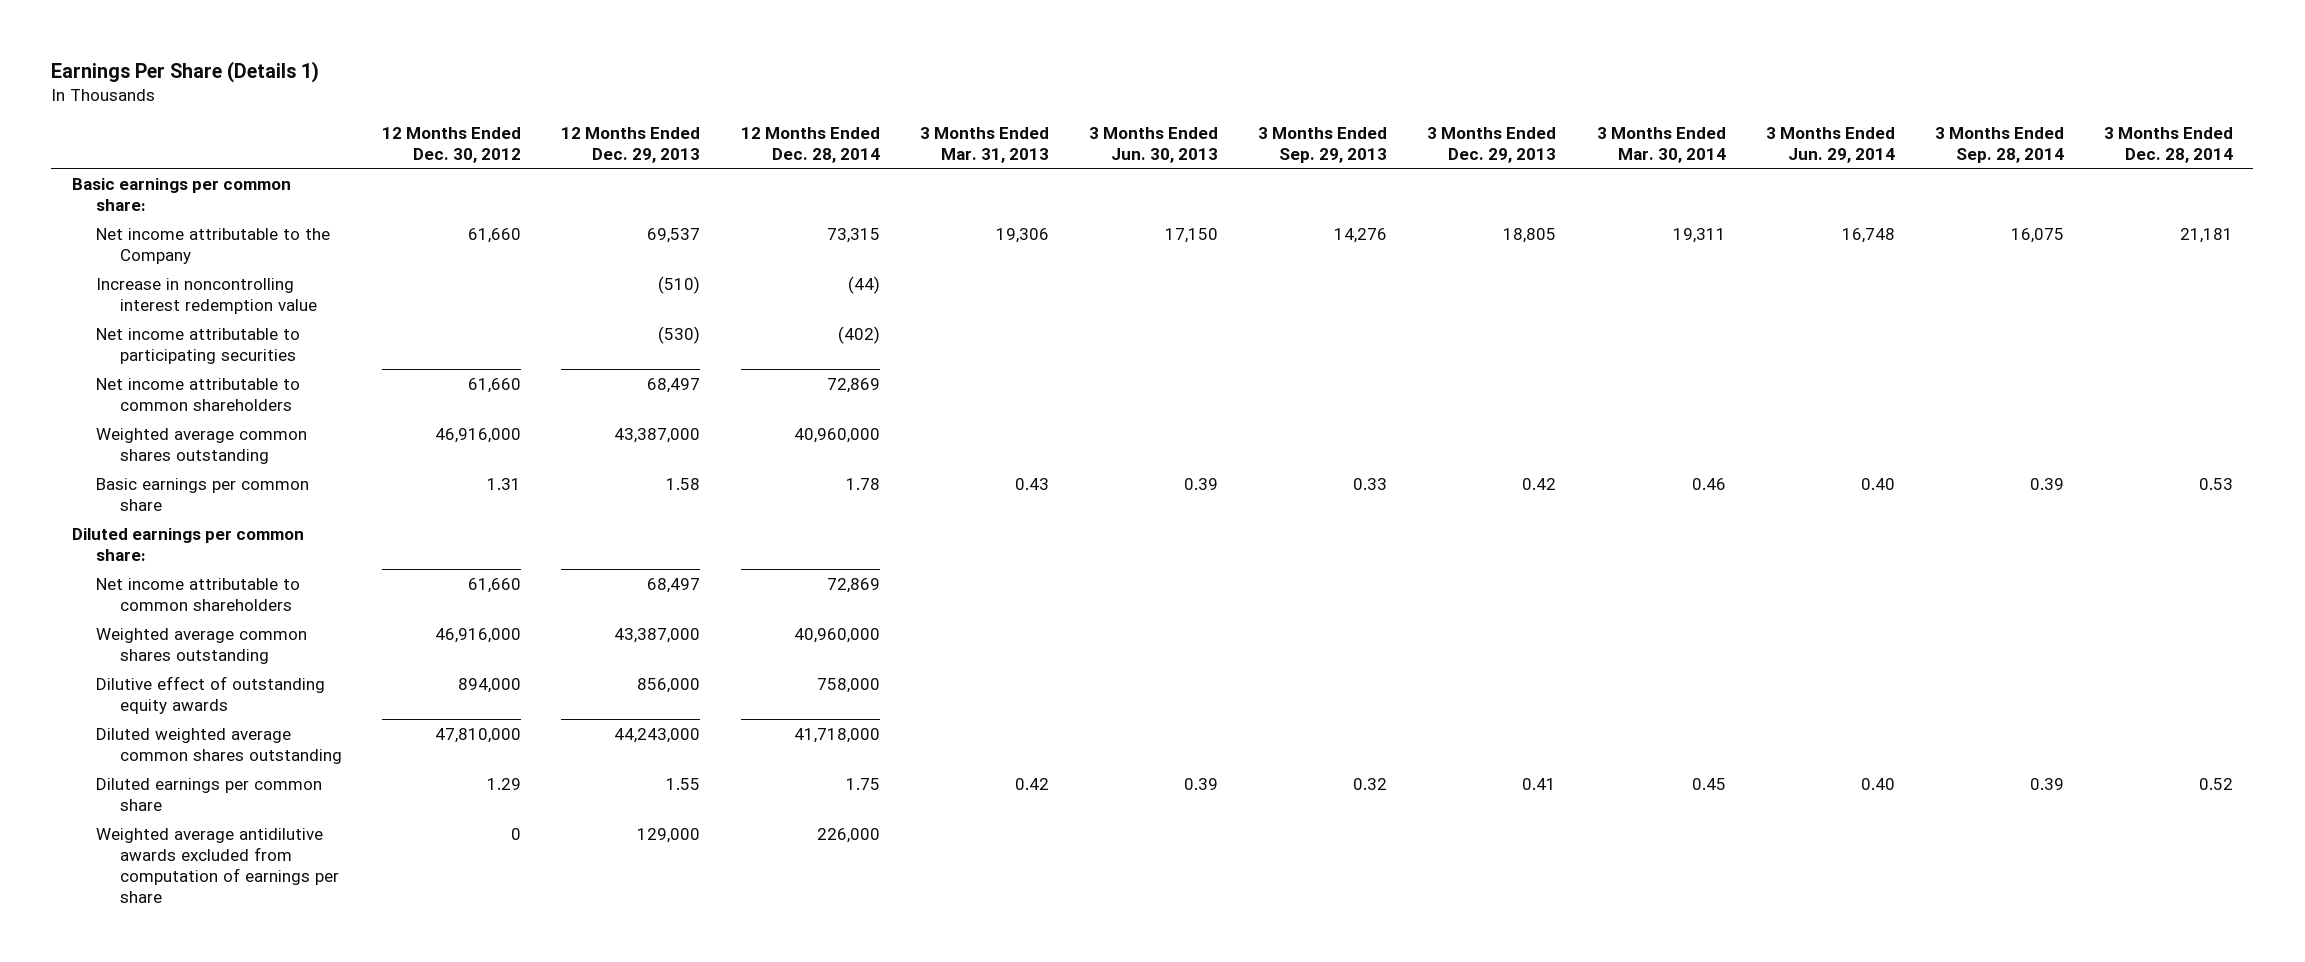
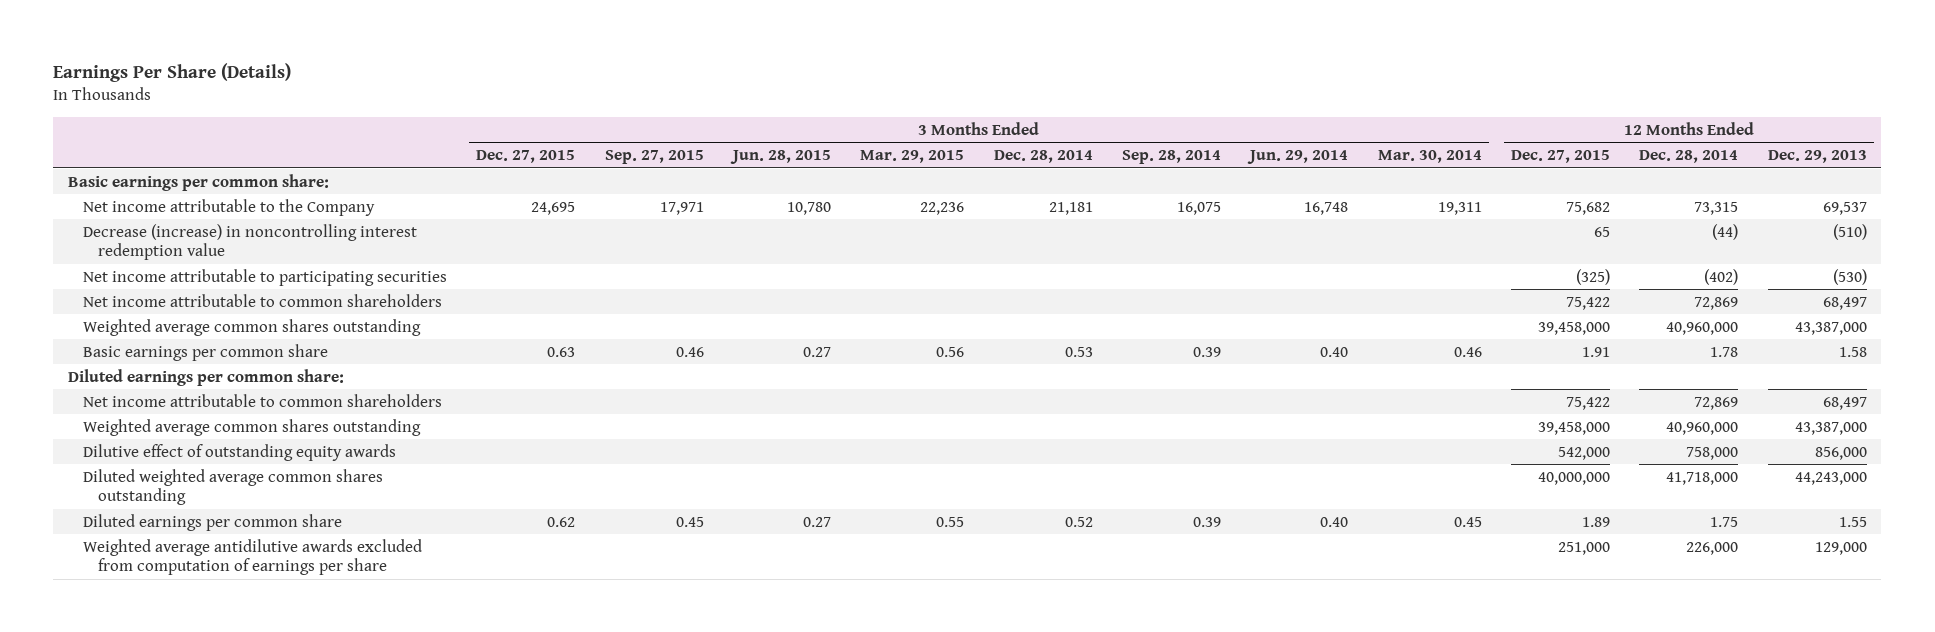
- Earnings Per Share (Details 1)
+ Earnings Per Share (Details)
- | 12 Months Ended Dec. 30, 2012 | 12 Months Ended Dec. 29, 2013 | 12 Months Ended Dec. 28, 2014 | 3 Months Ended Mar. 31, 2013 | 3 Months Ended Jun. 30, 2013 | 3 Months Ended Sep. 29, 2013 | 3 Months Ended Dec. 29, 2013 | 3 Months Ended Mar. 30, 2014 | 3 Months Ended Jun. 29, 2014 | 3 Months Ended Sep. 28, 2014 | 3 Months Ended Dec. 28, 2014
+ | 3 Months Ended Dec. 27, 2015 | 3 Months Ended Sep. 27, 2015 | 3 Months Ended Jun. 28, 2015 | 3 Months Ended Mar. 29, 2015 | 3 Months Ended Dec. 28, 2014 | 3 Months Ended Sep. 28, 2014 | 3 Months Ended Jun. 29, 2014 | 3 Months Ended Mar. 30, 2014 | 12 Months Ended Dec. 27, 2015 | 12 Months Ended Dec. 28, 2014 | 12 Months Ended Dec. 29, 2013
- Increase in noncontrolling interest redemption value | | (510) | (44) | | | | | | | |
+ Decrease (increase) in noncontrolling interest redemption value | | | | | | | | | 65 | (44) | (510)

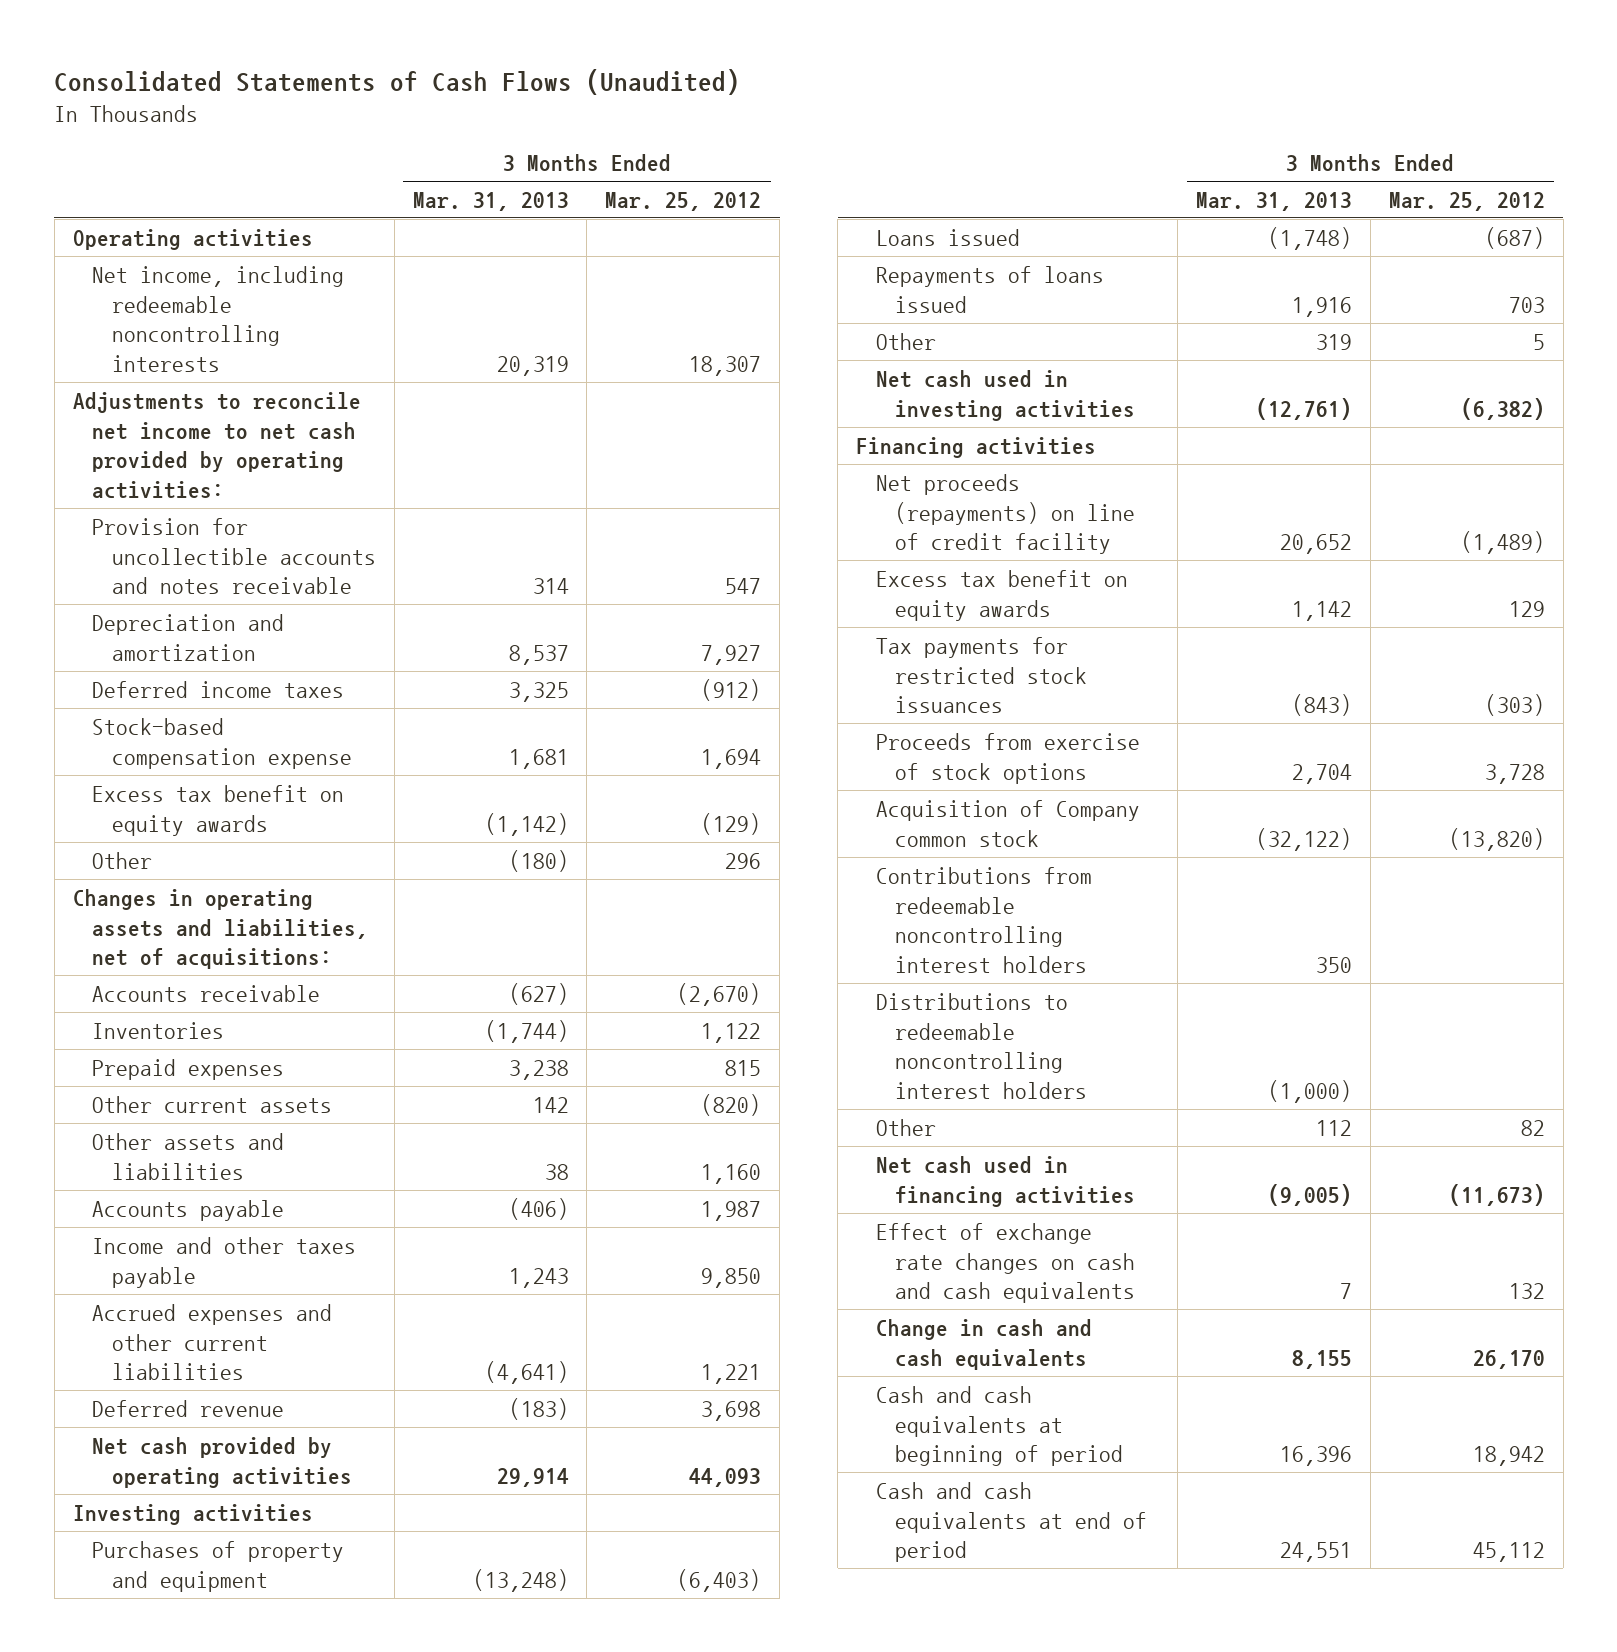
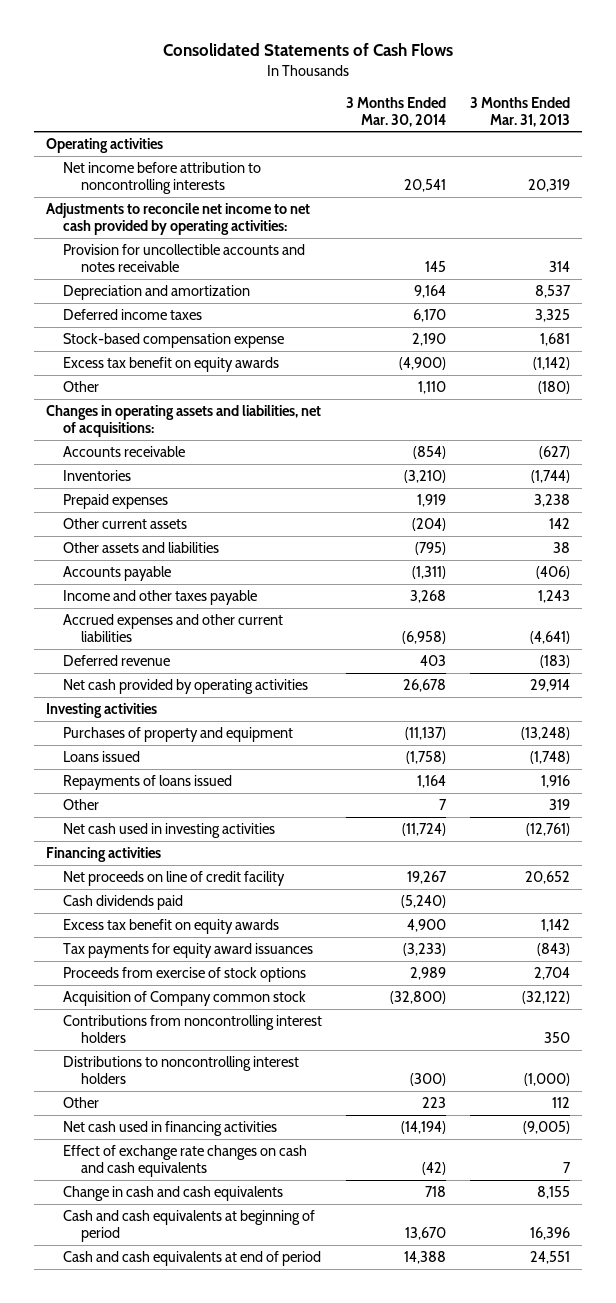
- Consolidated Statements of Cash Flows (Unaudited)
+ Consolidated Statements of Cash Flows
- | 3 Months Ended Mar. 31, 2013 | 3 Months Ended Mar. 25, 2012
+ | 3 Months Ended Mar. 30, 2014 | 3 Months Ended Mar. 31, 2013
- Net income, including redeemable noncontrolling interests | 20,319 | 18,307
+ Net income before attribution to noncontrolling interests | 20,541 | 20,319
- Net proceeds (repayments) on line of credit facility | 20,652 | (1,489)
+ Net proceeds on line of credit facility | 19,267 | 20,652
+ Cash dividends paid | (5,240) |
- Tax payments for restricted stock issuances | (843) | (303)
+ Tax payments for equity award issuances | (3,233) | (843)
- Contributions from redeemable noncontrolling interest holders | 350 |
- Distributions to redeemable noncontrolling interest holders | (1,000) |
+ Contributions from noncontrolling interest holders | | 350
+ Distributions to noncontrolling interest holders | (300) | (1,000)

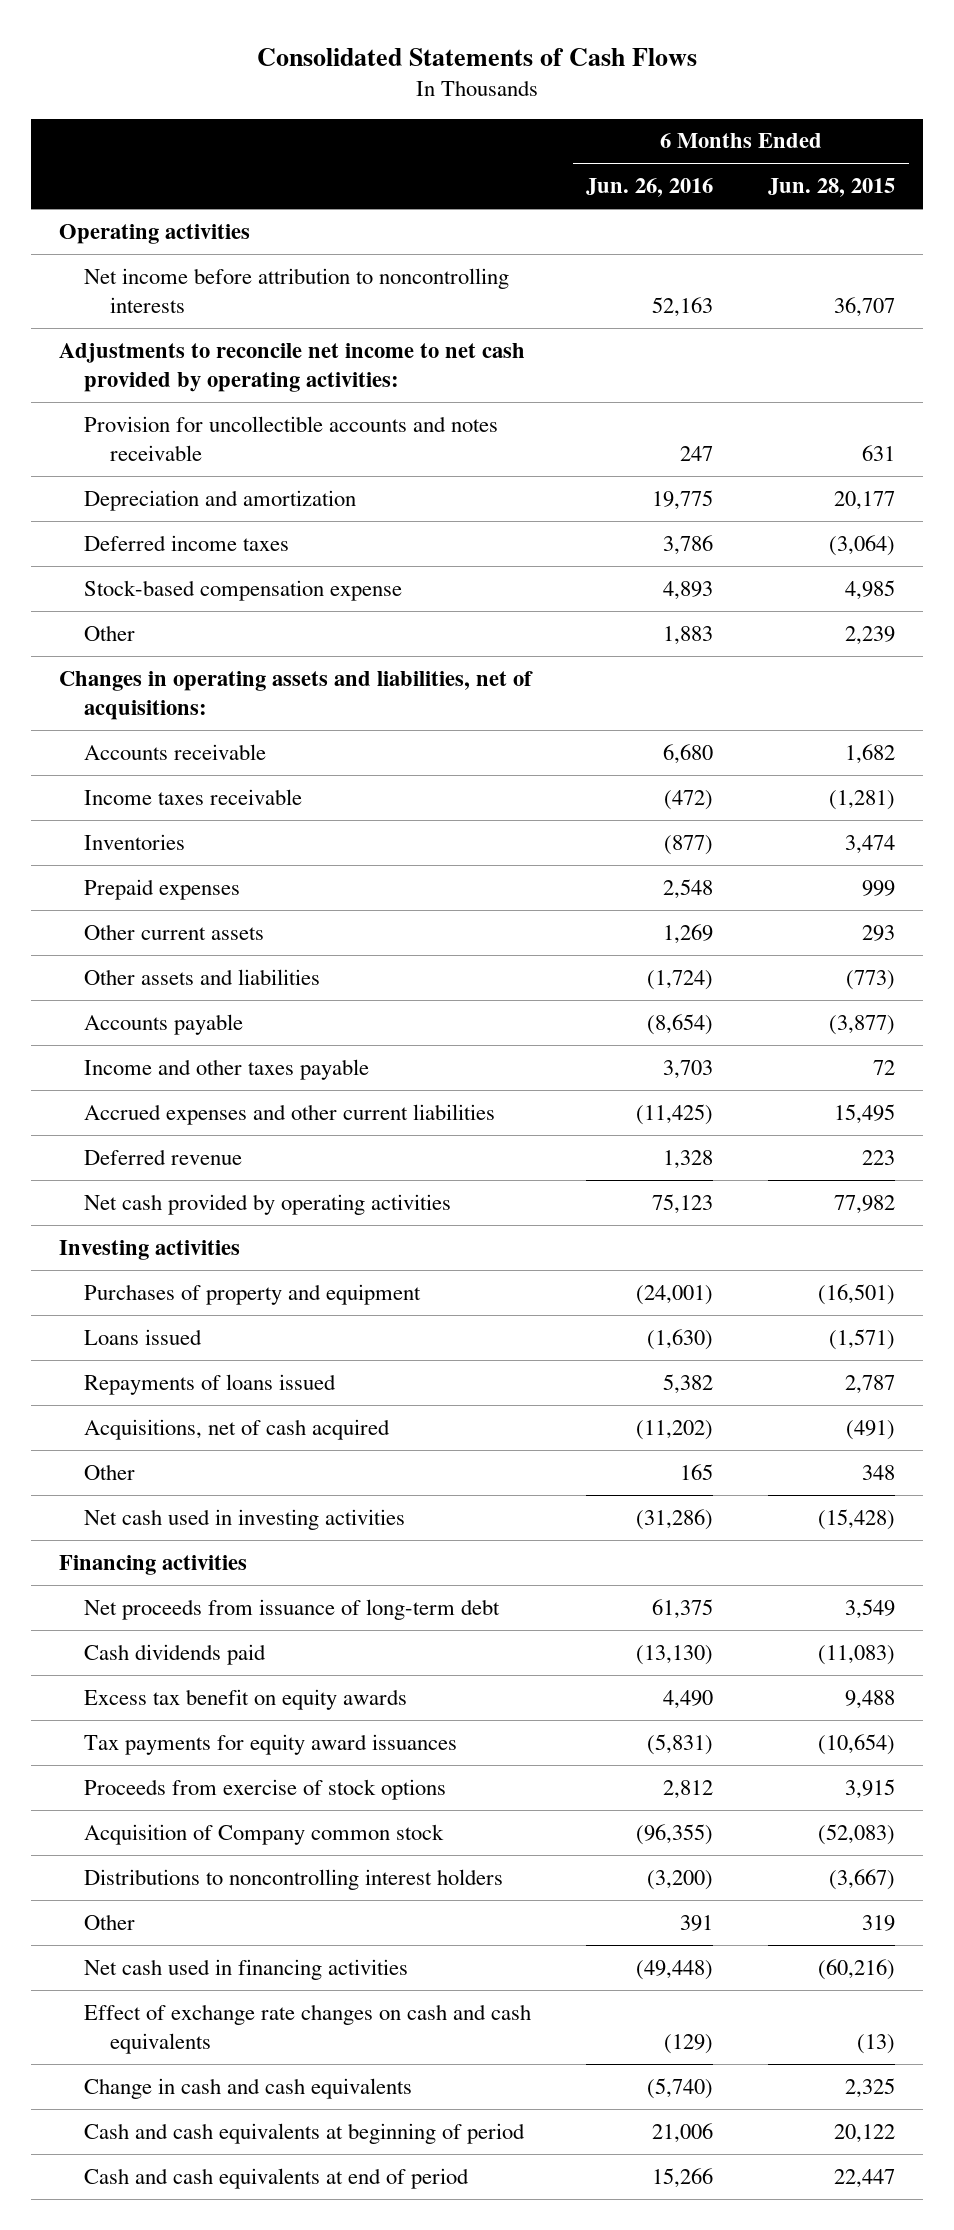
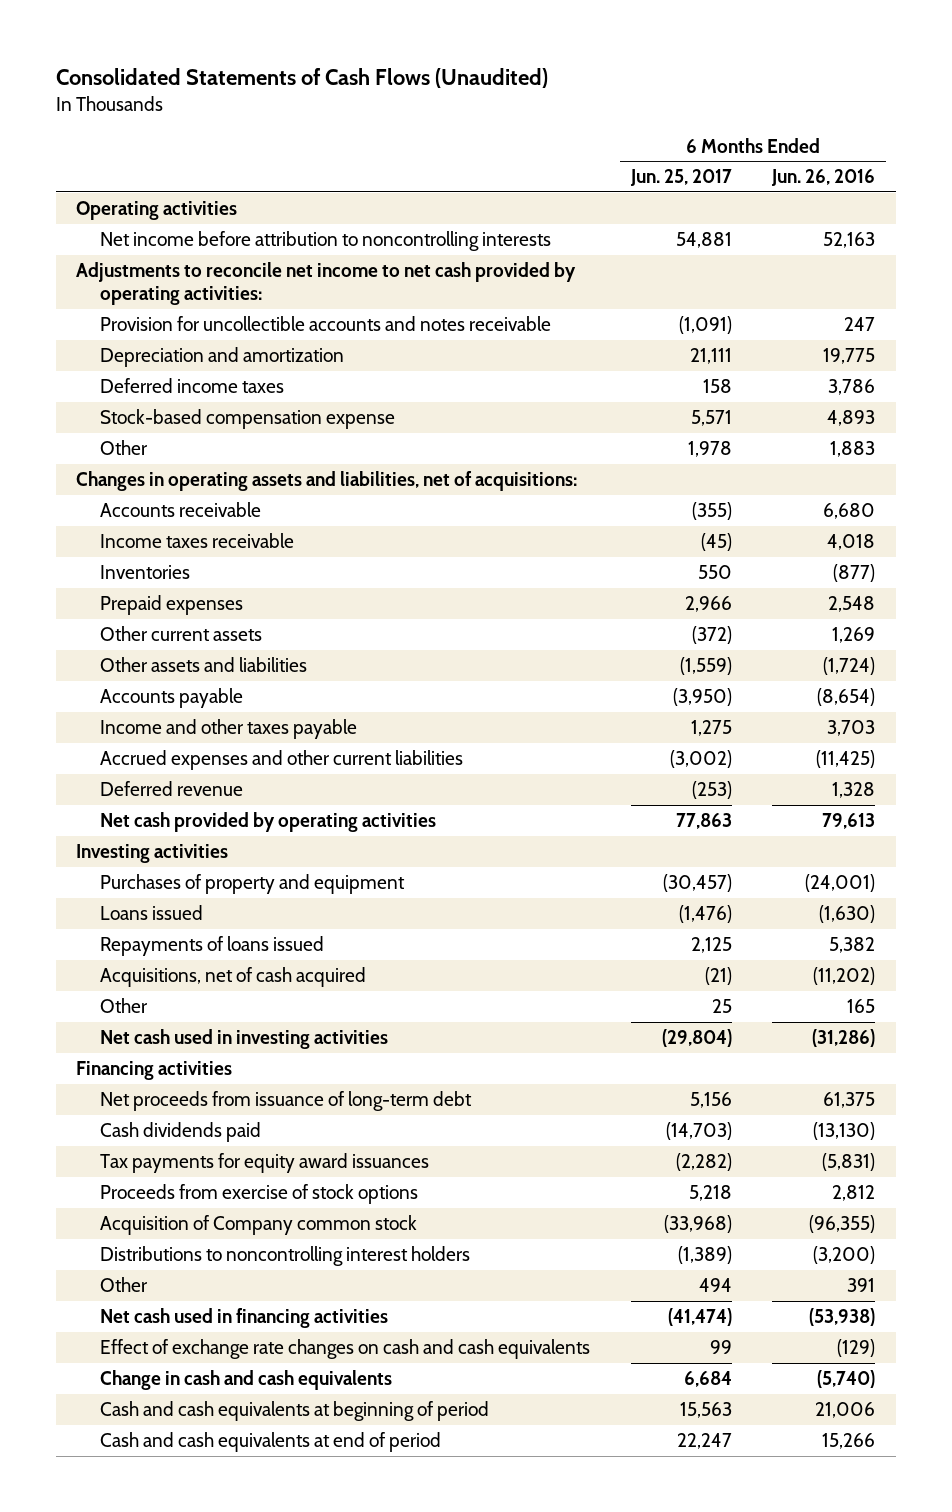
- Consolidated Statements of Cash Flows
+ Consolidated Statements of Cash Flows (Unaudited)
- | 6 Months Ended Jun. 26, 2016 | 6 Months Ended Jun. 28, 2015
+ | 6 Months Ended Jun. 25, 2017 | 6 Months Ended Jun. 26, 2016
- Income taxes receivable | (472) | (1,281)
+ Income taxes receivable | (45) | 4,018
- Net cash provided by operating activities | 75,123 | 77,982
+ Net cash provided by operating activities | 77,863 | 79,613
- Excess tax benefit on equity awards | 4,490 | 9,488
- Net cash used in financing activities | (49,448) | (60,216)
+ Net cash used in financing activities | (41,474) | (53,938)

